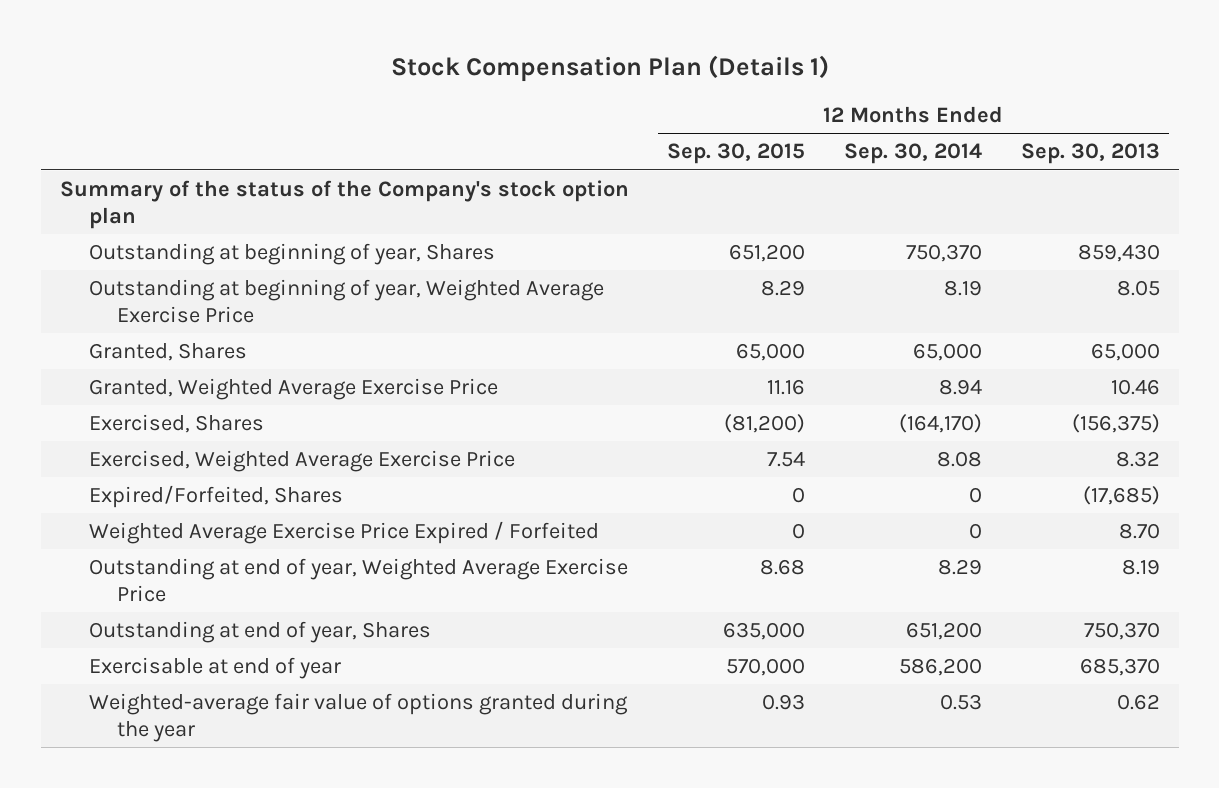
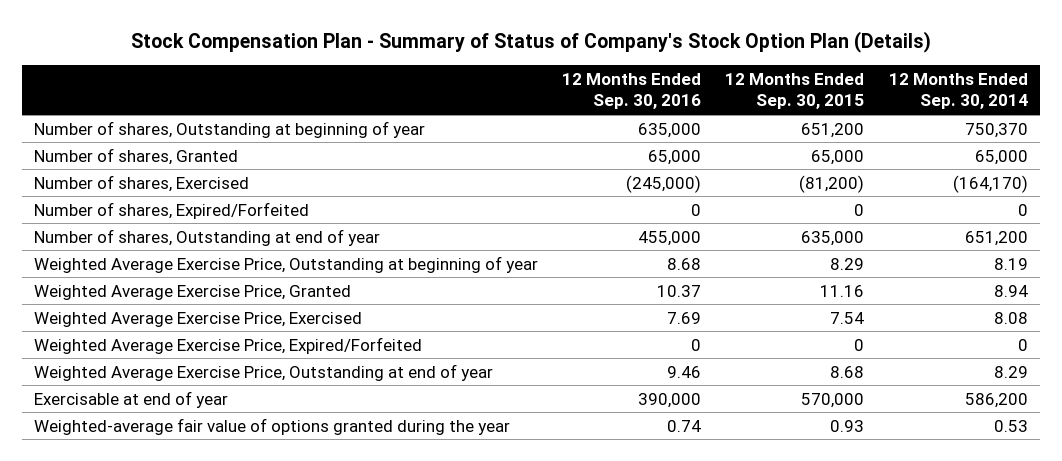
- Stock Compensation Plan (Details 1)
+ Stock Compensation Plan - Summary of Status of Company's Stock Option Plan (Details)
- | 12 Months Ended Sep. 30, 2015 | 12 Months Ended Sep. 30, 2014 | 12 Months Ended Sep. 30, 2013
+ | 12 Months Ended Sep. 30, 2016 | 12 Months Ended Sep. 30, 2015 | 12 Months Ended Sep. 30, 2014
- Summary of the status of the Company's stock option plan
- Outstanding at beginning of year, Shares | 651,200 | 750,370 | 859,430
- Outstanding at beginning of year, Weighted Average Exercise Price | 8.29 | 8.19 | 8.05
- Granted, Shares | 65,000 | 65,000 | 65,000
- Granted, Weighted Average Exercise Price | 11.16 | 8.94 | 10.46
- Exercised, Shares | (81,200) | (164,170) | (156,375)
- Exercised, Weighted Average Exercise Price | 7.54 | 8.08 | 8.32
- Expired/Forfeited, Shares | 0 | 0 | (17,685)
- Weighted Average Exercise Price Expired / Forfeited | 0 | 0 | 8.70
- Outstanding at end of year, Weighted Average Exercise Price | 8.68 | 8.29 | 8.19
- Outstanding at end of year, Shares | 635,000 | 651,200 | 750,370
+ Number of shares, Outstanding at beginning of year | 635,000 | 651,200 | 750,370
+ Number of shares, Granted | 65,000 | 65,000 | 65,000
+ Number of shares, Exercised | (245,000) | (81,200) | (164,170)
+ Number of shares, Expired/Forfeited | 0 | 0 | 0
+ Number of shares, Outstanding at end of year | 455,000 | 635,000 | 651,200
+ Weighted Average Exercise Price, Outstanding at beginning of year | 8.68 | 8.29 | 8.19
+ Weighted Average Exercise Price, Granted | 10.37 | 11.16 | 8.94
+ Weighted Average Exercise Price, Exercised | 7.69 | 7.54 | 8.08
+ Weighted Average Exercise Price, Expired/Forfeited | 0 | 0 | 0
+ Weighted Average Exercise Price, Outstanding at end of year | 9.46 | 8.68 | 8.29

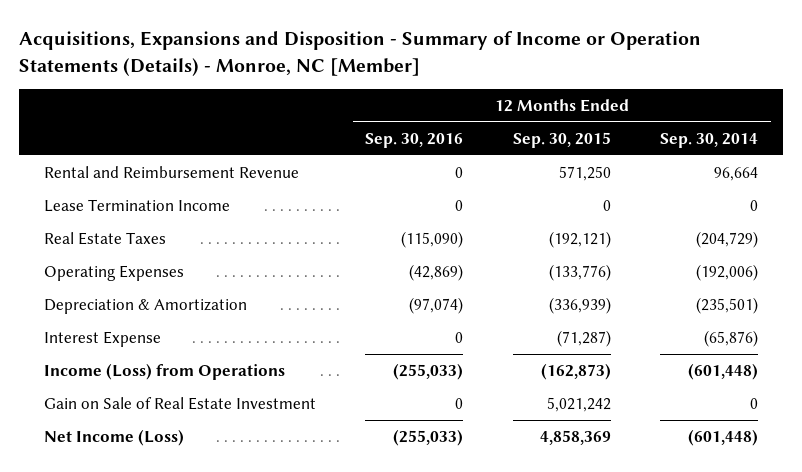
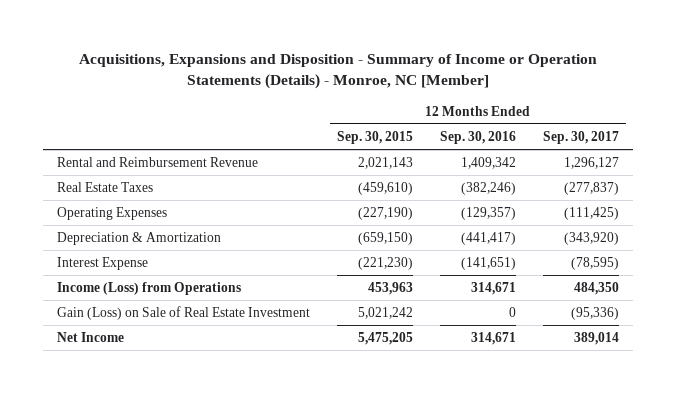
- | 12 Months Ended Sep. 30, 2016 | 12 Months Ended Sep. 30, 2015 | 12 Months Ended Sep. 30, 2014
+ | 12 Months Ended Sep. 30, 2015 | 12 Months Ended Sep. 30, 2016 | 12 Months Ended Sep. 30, 2017
- Rental and Reimbursement Revenue | 0 | 571,250 | 96,664
- Lease Termination Income | 0 | 0 | 0
- Real Estate Taxes | (115,090) | (192,121) | (204,729)
- Operating Expenses | (42,869) | (133,776) | (192,006)
- Depreciation & Amortization | (97,074) | (336,939) | (235,501)
- Interest Expense | 0 | (71,287) | (65,876)
- Income (Loss) from Operations | (255,033) | (162,873) | (601,448)
- Gain on Sale of Real Estate Investment | 0 | 5,021,242 | 0
- Net Income (Loss) | (255,033) | 4,858,369 | (601,448)
+ Rental and Reimbursement Revenue | 2,021,143 | 1,409,342 | 1,296,127
+ Real Estate Taxes | (459,610) | (382,246) | (277,837)
+ Operating Expenses | (227,190) | (129,357) | (111,425)
+ Depreciation & Amortization | (659,150) | (441,417) | (343,920)
+ Interest Expense | (221,230) | (141,651) | (78,595)
+ Income (Loss) from Operations | 453,963 | 314,671 | 484,350
+ Gain (Loss) on Sale of Real Estate Investment | 5,021,242 | 0 | (95,336)
+ Net Income | 5,475,205 | 314,671 | 389,014

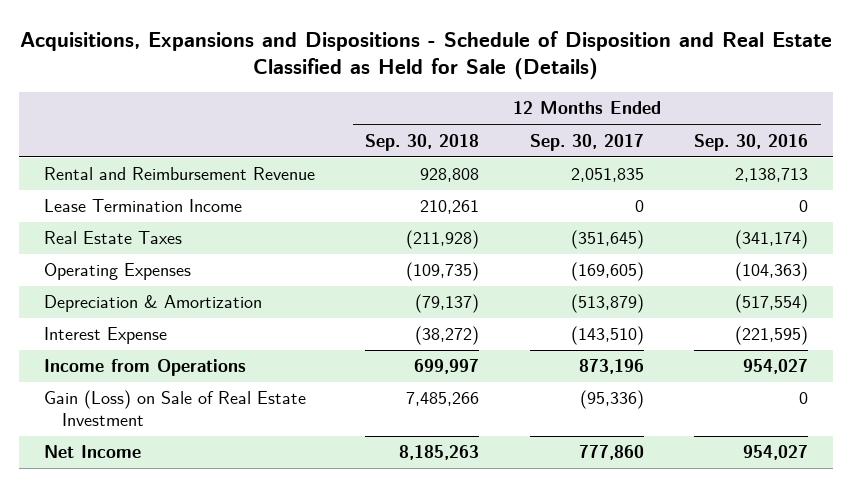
- Acquisitions, Expansions and Disposition - Summary of Income or Operation Statements (Details) - Monroe, NC [Member]
+ Acquisitions, Expansions and Dispositions - Schedule of Disposition and Real Estate Classified as Held for Sale (Details)
- | 12 Months Ended Sep. 30, 2015 | 12 Months Ended Sep. 30, 2016 | 12 Months Ended Sep. 30, 2017
+ | 12 Months Ended Sep. 30, 2018 | 12 Months Ended Sep. 30, 2017 | 12 Months Ended Sep. 30, 2016
- Rental and Reimbursement Revenue | 2,021,143 | 1,409,342 | 1,296,127
- Real Estate Taxes | (459,610) | (382,246) | (277,837)
- Operating Expenses | (227,190) | (129,357) | (111,425)
- Depreciation & Amortization | (659,150) | (441,417) | (343,920)
- Interest Expense | (221,230) | (141,651) | (78,595)
- Income (Loss) from Operations | 453,963 | 314,671 | 484,350
+ Rental and Reimbursement Revenue | 928,808 | 2,051,835 | 2,138,713
+ Lease Termination Income | 210,261 | 0 | 0
+ Real Estate Taxes | (211,928) | (351,645) | (341,174)
+ Operating Expenses | (109,735) | (169,605) | (104,363)
+ Depreciation & Amortization | (79,137) | (513,879) | (517,554)
+ Interest Expense | (38,272) | (143,510) | (221,595)
+ Income from Operations | 699,997 | 873,196 | 954,027
- Net Income | 5,475,205 | 314,671 | 389,014
+ Net Income | 8,185,263 | 777,860 | 954,027

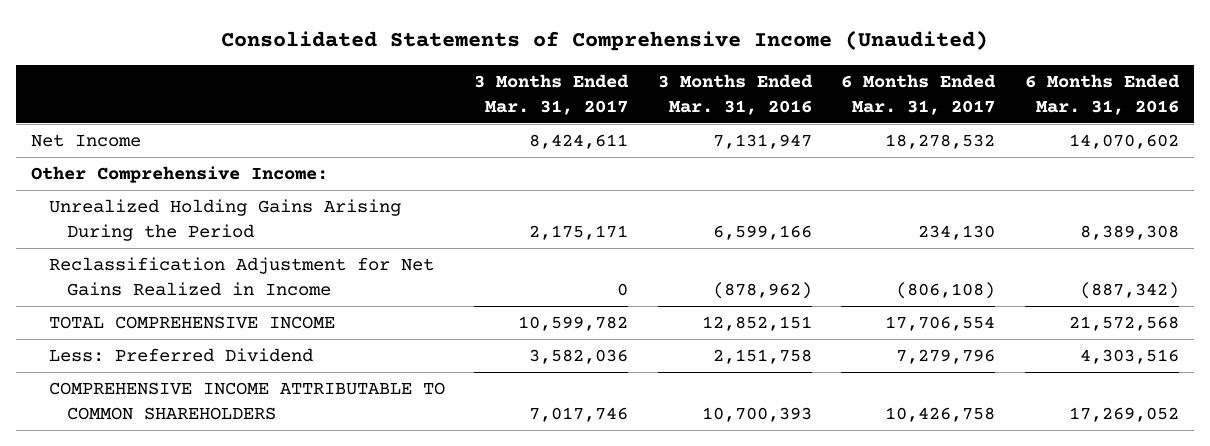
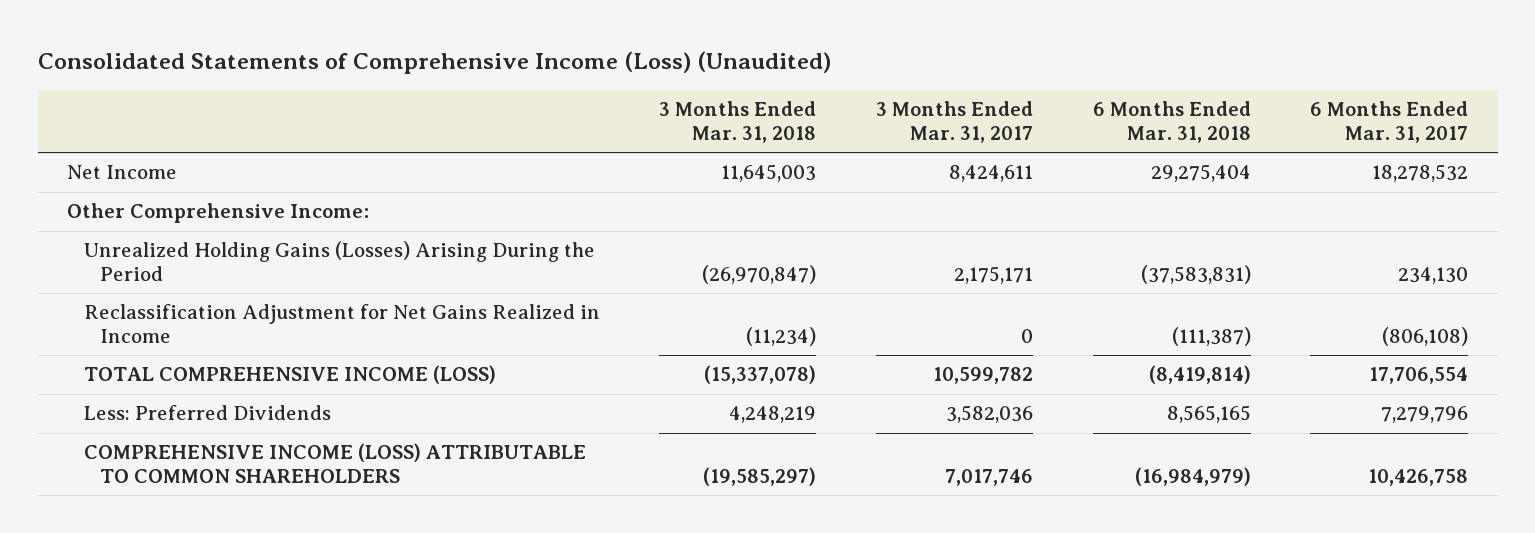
- Consolidated Statements of Comprehensive Income (Unaudited)
+ Consolidated Statements of Comprehensive Income (Loss) (Unaudited)
- | 3 Months Ended Mar. 31, 2017 | 3 Months Ended Mar. 31, 2016 | 6 Months Ended Mar. 31, 2017 | 6 Months Ended Mar. 31, 2016
+ | 3 Months Ended Mar. 31, 2018 | 3 Months Ended Mar. 31, 2017 | 6 Months Ended Mar. 31, 2018 | 6 Months Ended Mar. 31, 2017
- Unrealized Holding Gains Arising During the Period | 2,175,171 | 6,599,166 | 234,130 | 8,389,308
+ Unrealized Holding Gains (Losses) Arising During the Period | (26,970,847) | 2,175,171 | (37,583,831) | 234,130
- TOTAL COMPREHENSIVE INCOME | 10,599,782 | 12,852,151 | 17,706,554 | 21,572,568
- Less: Preferred Dividend | 3,582,036 | 2,151,758 | 7,279,796 | 4,303,516
- COMPREHENSIVE INCOME ATTRIBUTABLE TO COMMON SHAREHOLDERS | 7,017,746 | 10,700,393 | 10,426,758 | 17,269,052
+ TOTAL COMPREHENSIVE INCOME (LOSS) | (15,337,078) | 10,599,782 | (8,419,814) | 17,706,554
+ Less: Preferred Dividends | 4,248,219 | 3,582,036 | 8,565,165 | 7,279,796
+ COMPREHENSIVE INCOME (LOSS) ATTRIBUTABLE TO COMMON SHAREHOLDERS | (19,585,297) | 7,017,746 | (16,984,979) | 10,426,758

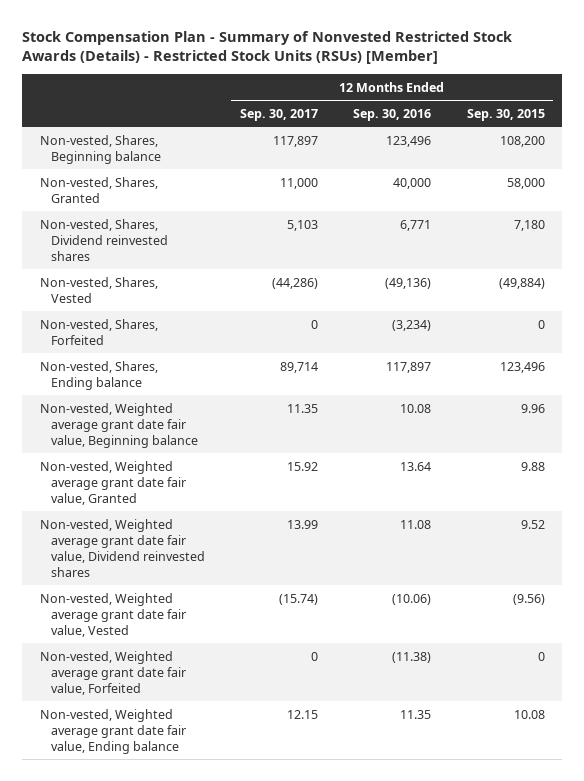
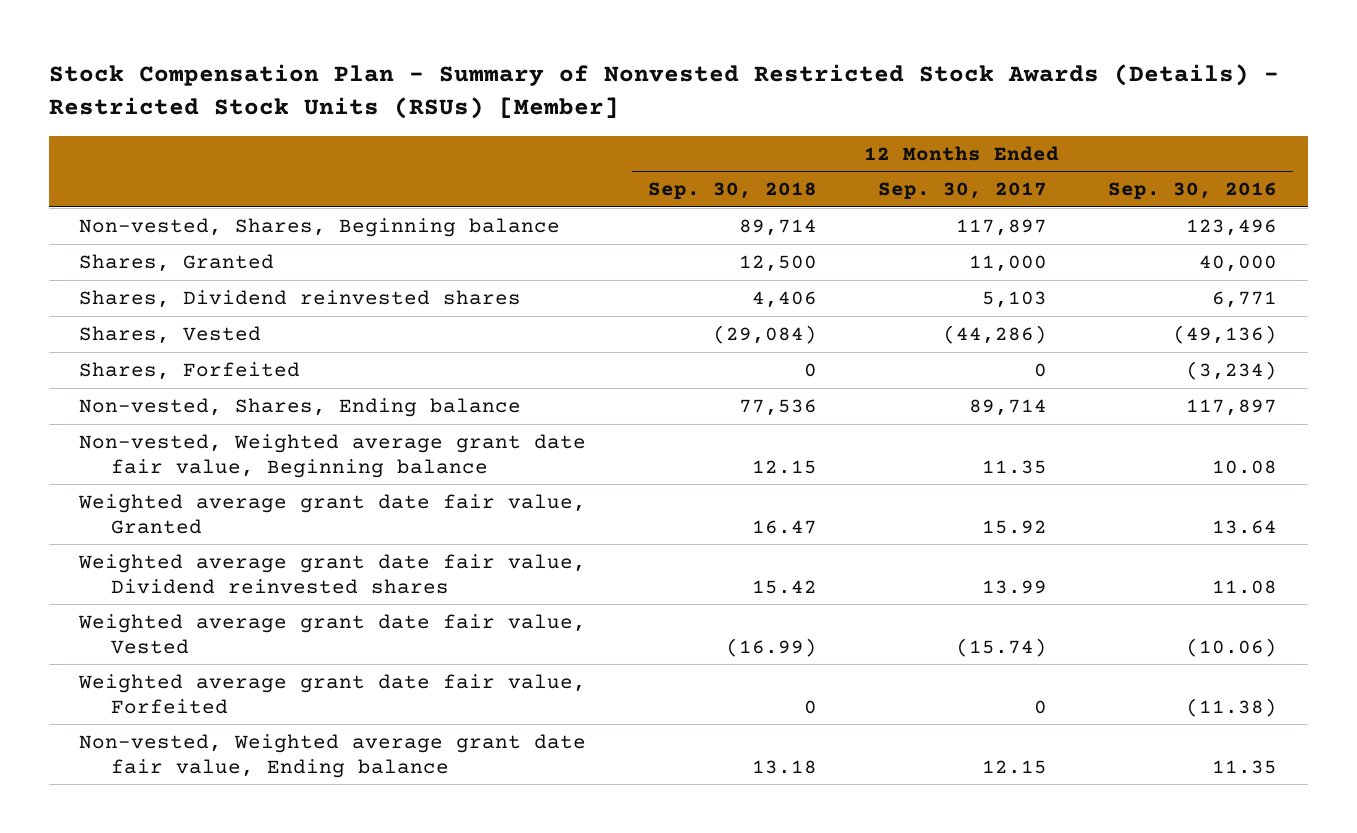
- | 12 Months Ended Sep. 30, 2017 | 12 Months Ended Sep. 30, 2016 | 12 Months Ended Sep. 30, 2015
+ | 12 Months Ended Sep. 30, 2018 | 12 Months Ended Sep. 30, 2017 | 12 Months Ended Sep. 30, 2016
- Non-vested, Shares, Granted | 11,000 | 40,000 | 58,000
- Non-vested, Shares, Dividend reinvested shares | 5,103 | 6,771 | 7,180
- Non-vested, Shares, Vested | (44,286) | (49,136) | (49,884)
- Non-vested, Shares, Forfeited | 0 | (3,234) | 0
+ Shares, Granted | 12,500 | 11,000 | 40,000
+ Shares, Dividend reinvested shares | 4,406 | 5,103 | 6,771
+ Shares, Vested | (29,084) | (44,286) | (49,136)
+ Shares, Forfeited | 0 | 0 | (3,234)
- Non-vested, Weighted average grant date fair value, Granted | 15.92 | 13.64 | 9.88
- Non-vested, Weighted average grant date fair value, Dividend reinvested shares | 13.99 | 11.08 | 9.52
- Non-vested, Weighted average grant date fair value, Vested | (15.74) | (10.06) | (9.56)
- Non-vested, Weighted average grant date fair value, Forfeited | 0 | (11.38) | 0
+ Weighted average grant date fair value, Granted | 16.47 | 15.92 | 13.64
+ Weighted average grant date fair value, Dividend reinvested shares | 15.42 | 13.99 | 11.08
+ Weighted average grant date fair value, Vested | (16.99) | (15.74) | (10.06)
+ Weighted average grant date fair value, Forfeited | 0 | 0 | (11.38)

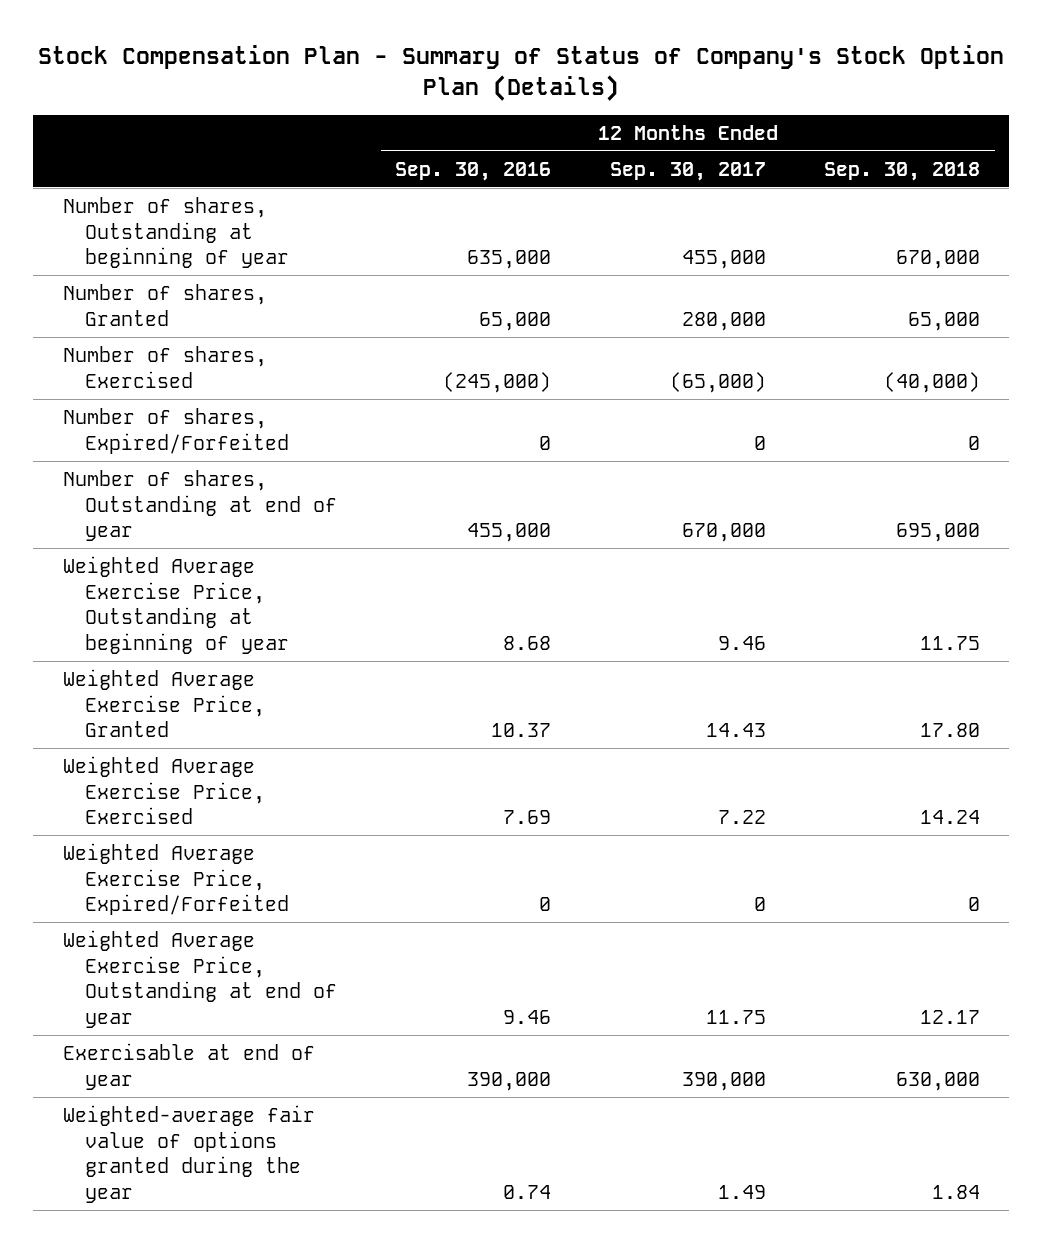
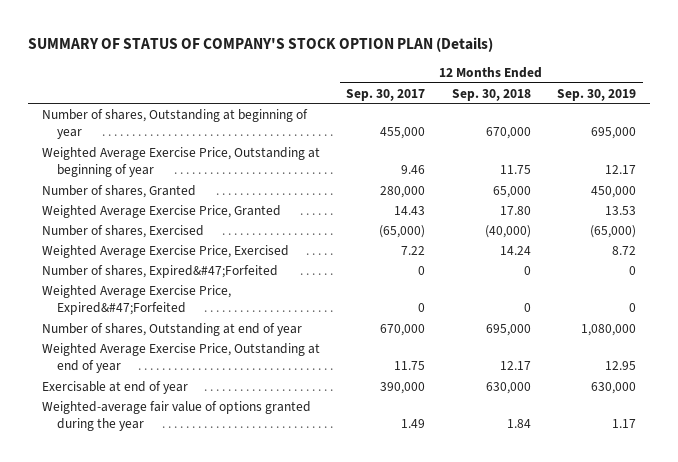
- Stock Compensation Plan - Summary of Status of Company's Stock Option Plan (Details)
+ SUMMARY OF STATUS OF COMPANY'S STOCK OPTION PLAN (Details)
- | 12 Months Ended Sep. 30, 2016 | 12 Months Ended Sep. 30, 2017 | 12 Months Ended Sep. 30, 2018
+ | 12 Months Ended Sep. 30, 2017 | 12 Months Ended Sep. 30, 2018 | 12 Months Ended Sep. 30, 2019
- Number of shares, Expired/Forfeited | 0 | 0 | 0
moved down: Number of shares, Granted | 280,000 | 65,000 | 450,000
moved down: Number of shares, Exercised | (65,000) | (40,000) | (65,000)
- Weighted Average Exercise Price, Expired/Forfeited | 0 | 0 | 0
+ Number of shares, Expired&#47;Forfeited | 0 | 0 | 0
+ Weighted Average Exercise Price, Expired&#47;Forfeited | 0 | 0 | 0
moved down: Number of shares, Outstanding at end of year | 670,000 | 695,000 | 1,080,000

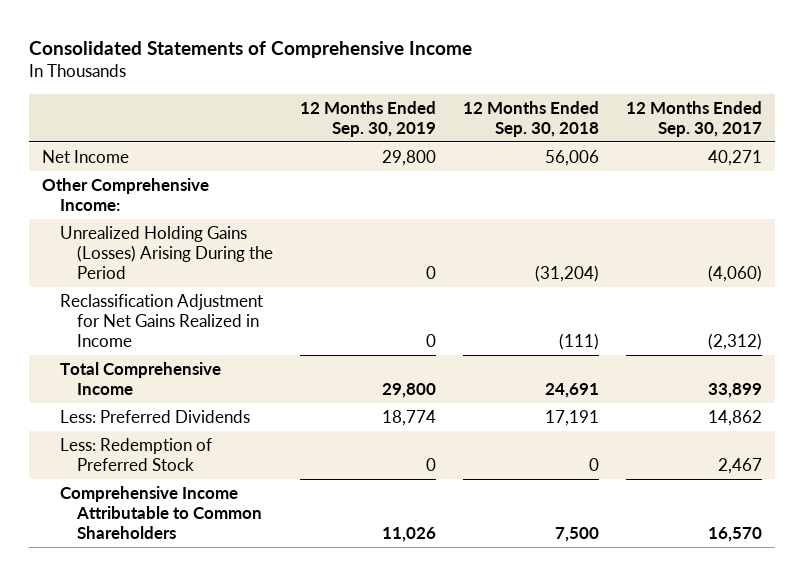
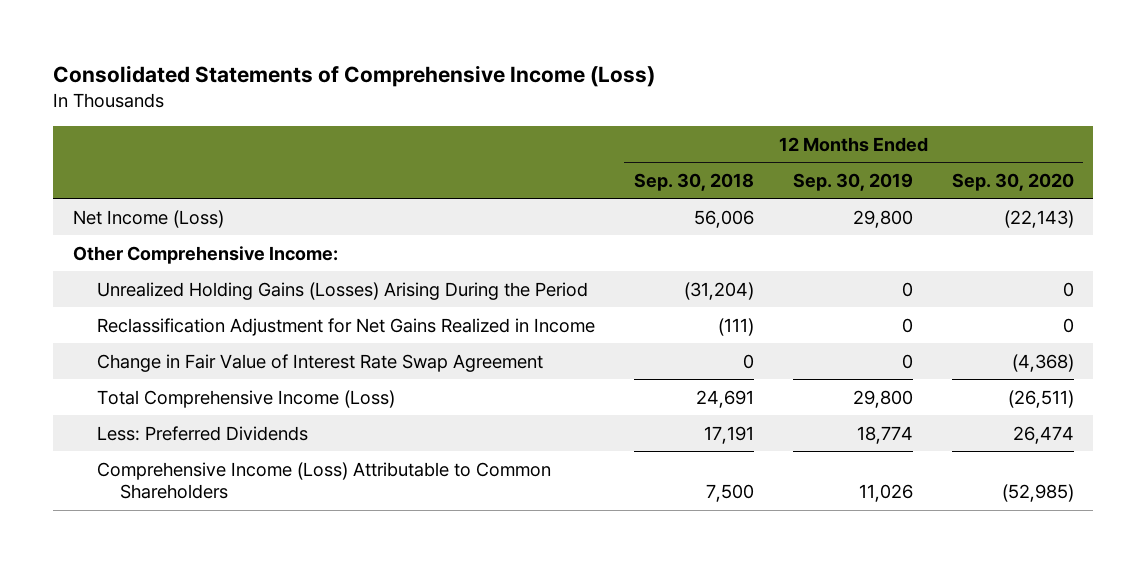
- Consolidated Statements of Comprehensive Income
+ Consolidated Statements of Comprehensive Income (Loss)
- | 12 Months Ended Sep. 30, 2019 | 12 Months Ended Sep. 30, 2018 | 12 Months Ended Sep. 30, 2017
+ | 12 Months Ended Sep. 30, 2018 | 12 Months Ended Sep. 30, 2019 | 12 Months Ended Sep. 30, 2020
- Net Income | 29,800 | 56,006 | 40,271
+ Net Income (Loss) | 56,006 | 29,800 | (22,143)
- Total Comprehensive Income | 29,800 | 24,691 | 33,899
+ Change in Fair Value of Interest Rate Swap Agreement | 0 | 0 | (4,368)
+ Total Comprehensive Income (Loss) | 24,691 | 29,800 | (26,511)
- Less: Redemption of Preferred Stock | 0 | 0 | 2,467
- Comprehensive Income Attributable to Common Shareholders | 11,026 | 7,500 | 16,570
+ Comprehensive Income (Loss) Attributable to Common Shareholders | 7,500 | 11,026 | (52,985)

